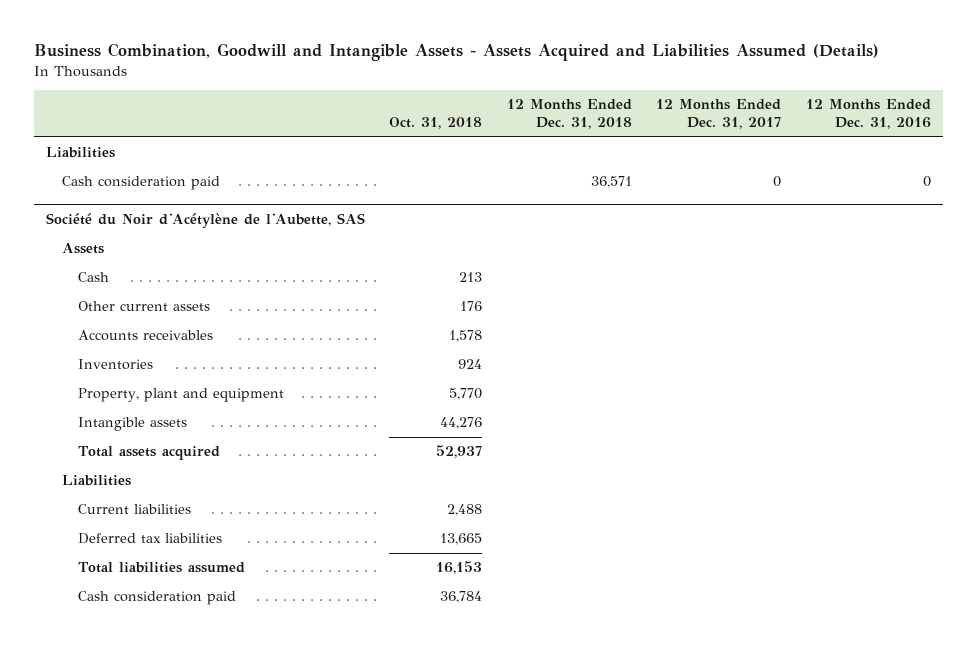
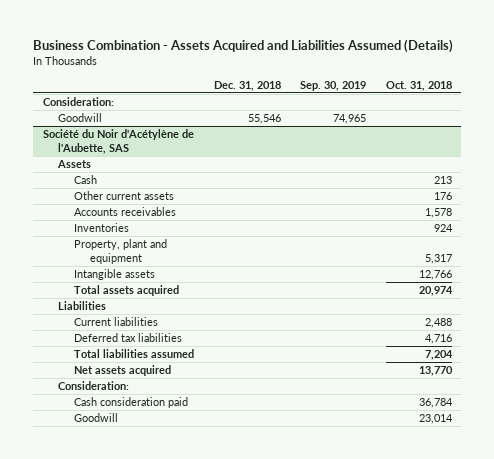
- Business Combination, Goodwill and Intangible Assets - Assets Acquired and Liabilities Assumed (Details)
+ Business Combination - Assets Acquired and Liabilities Assumed (Details)
- | Oct. 31, 2018 | 12 Months Ended Dec. 31, 2018 | 12 Months Ended Dec. 31, 2017 | 12 Months Ended Dec. 31, 2016
+ | Dec. 31, 2018 | Sep. 30, 2019 | Oct. 31, 2018
- Liabilities
- Cash consideration paid | | 36,571 | 0 | 0
+ Consideration:
+ Goodwill | 55,546 | 74,965 |
@ Société du Noir d'Acétylène de l'Aubette, SAS
- Property, plant and equipment | 5,770 | | |
- Intangible assets | 44,276 | | |
- Total assets acquired | 52,937 | | |
+ Property, plant and equipment | | | 5,317
+ Intangible assets | | | 12,766
+ Total assets acquired | | | 20,974
- Deferred tax liabilities | 13,665 | | |
- Total liabilities assumed | 16,153 | | |
+ Deferred tax liabilities | | | 4,716
+ Total liabilities assumed | | | 7,204
+ Net assets acquired | | | 13,770
+ Consideration:
+ Goodwill | | | 23,014

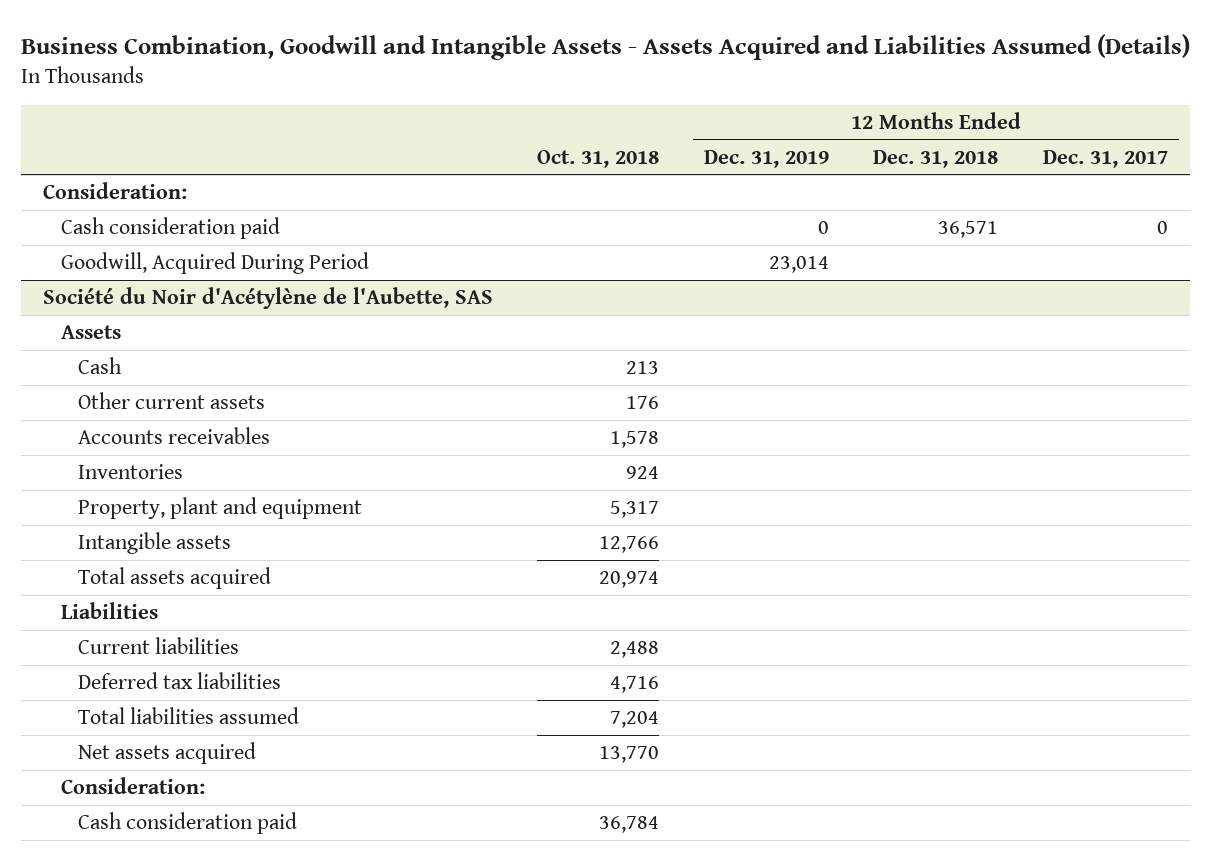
- Business Combination - Assets Acquired and Liabilities Assumed (Details)
+ Business Combination, Goodwill and Intangible Assets - Assets Acquired and Liabilities Assumed (Details)
- | Dec. 31, 2018 | Sep. 30, 2019 | Oct. 31, 2018
+ | Oct. 31, 2018 | 12 Months Ended Dec. 31, 2019 | 12 Months Ended Dec. 31, 2018 | 12 Months Ended Dec. 31, 2017
- Goodwill | 55,546 | 74,965 |
+ Cash consideration paid | | 0 | 36,571 | 0
+ Goodwill, Acquired During Period | | 23,014 | |
@ Société du Noir d'Acétylène de l'Aubette, SAS
- Goodwill | | | 23,014

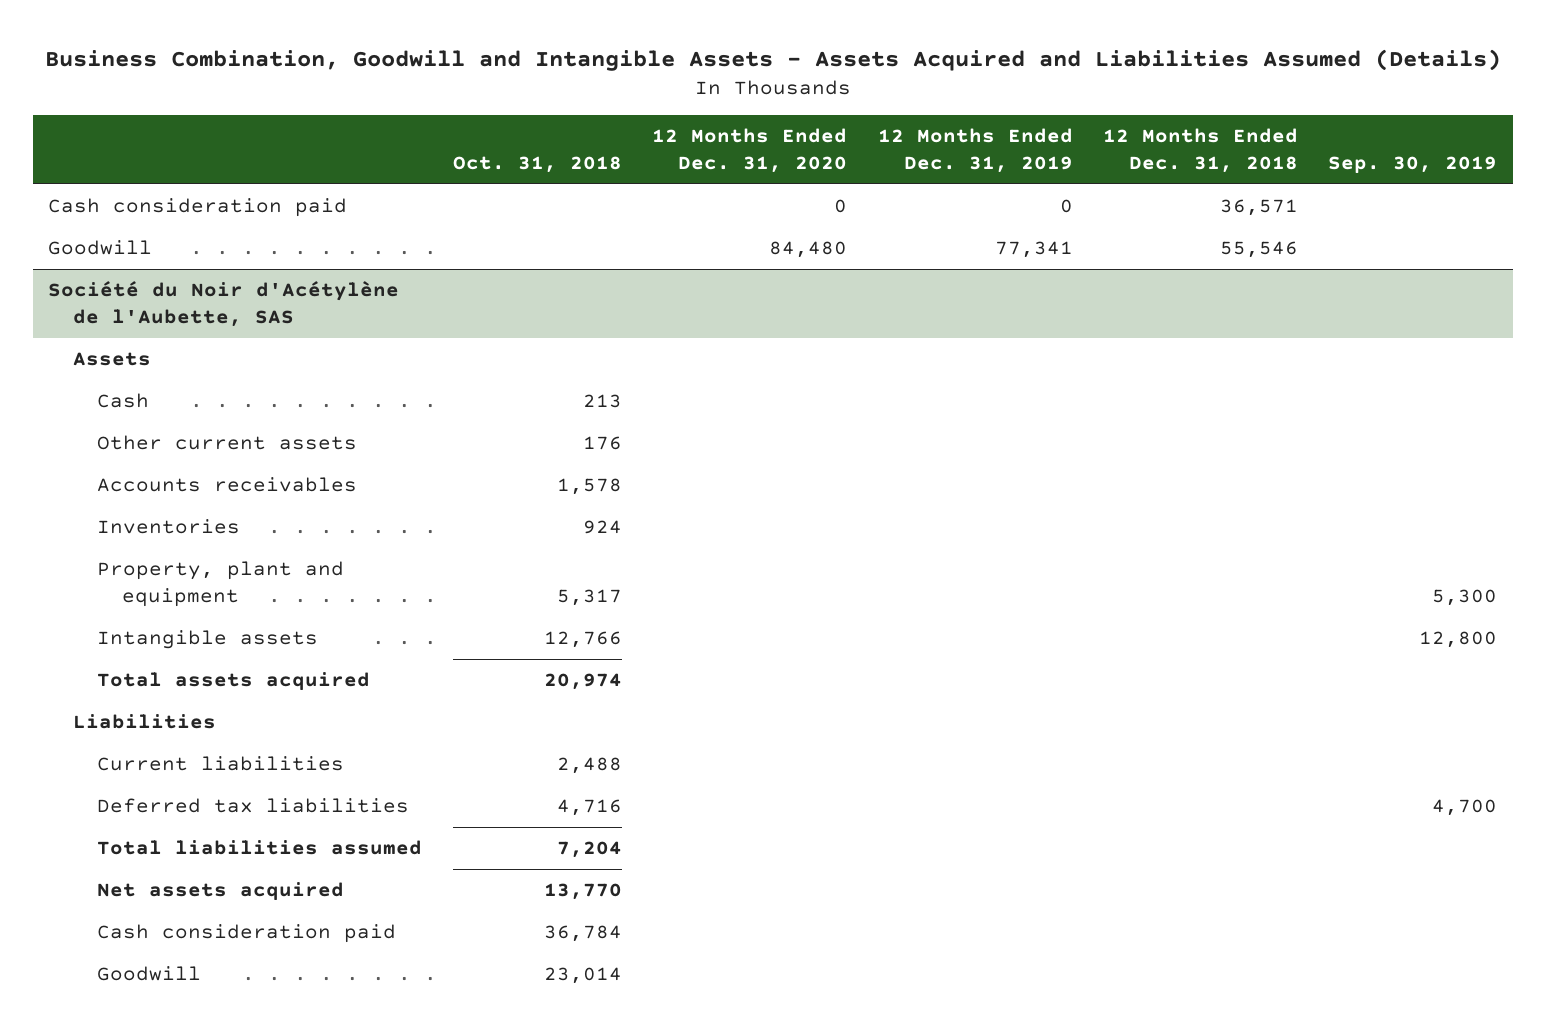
- | Oct. 31, 2018 | 12 Months Ended Dec. 31, 2019 | 12 Months Ended Dec. 31, 2018 | 12 Months Ended Dec. 31, 2017
+ | Oct. 31, 2018 | 12 Months Ended Dec. 31, 2020 | 12 Months Ended Dec. 31, 2019 | 12 Months Ended Dec. 31, 2018 | Sep. 30, 2019
- Consideration:
- Goodwill, Acquired During Period | | 23,014 | |
+ Goodwill | | 84,480 | 77,341 | 55,546 |
@ Société du Noir d'Acétylène de l'Aubette, SAS
- Consideration:
+ Goodwill | 23,014 | | | |

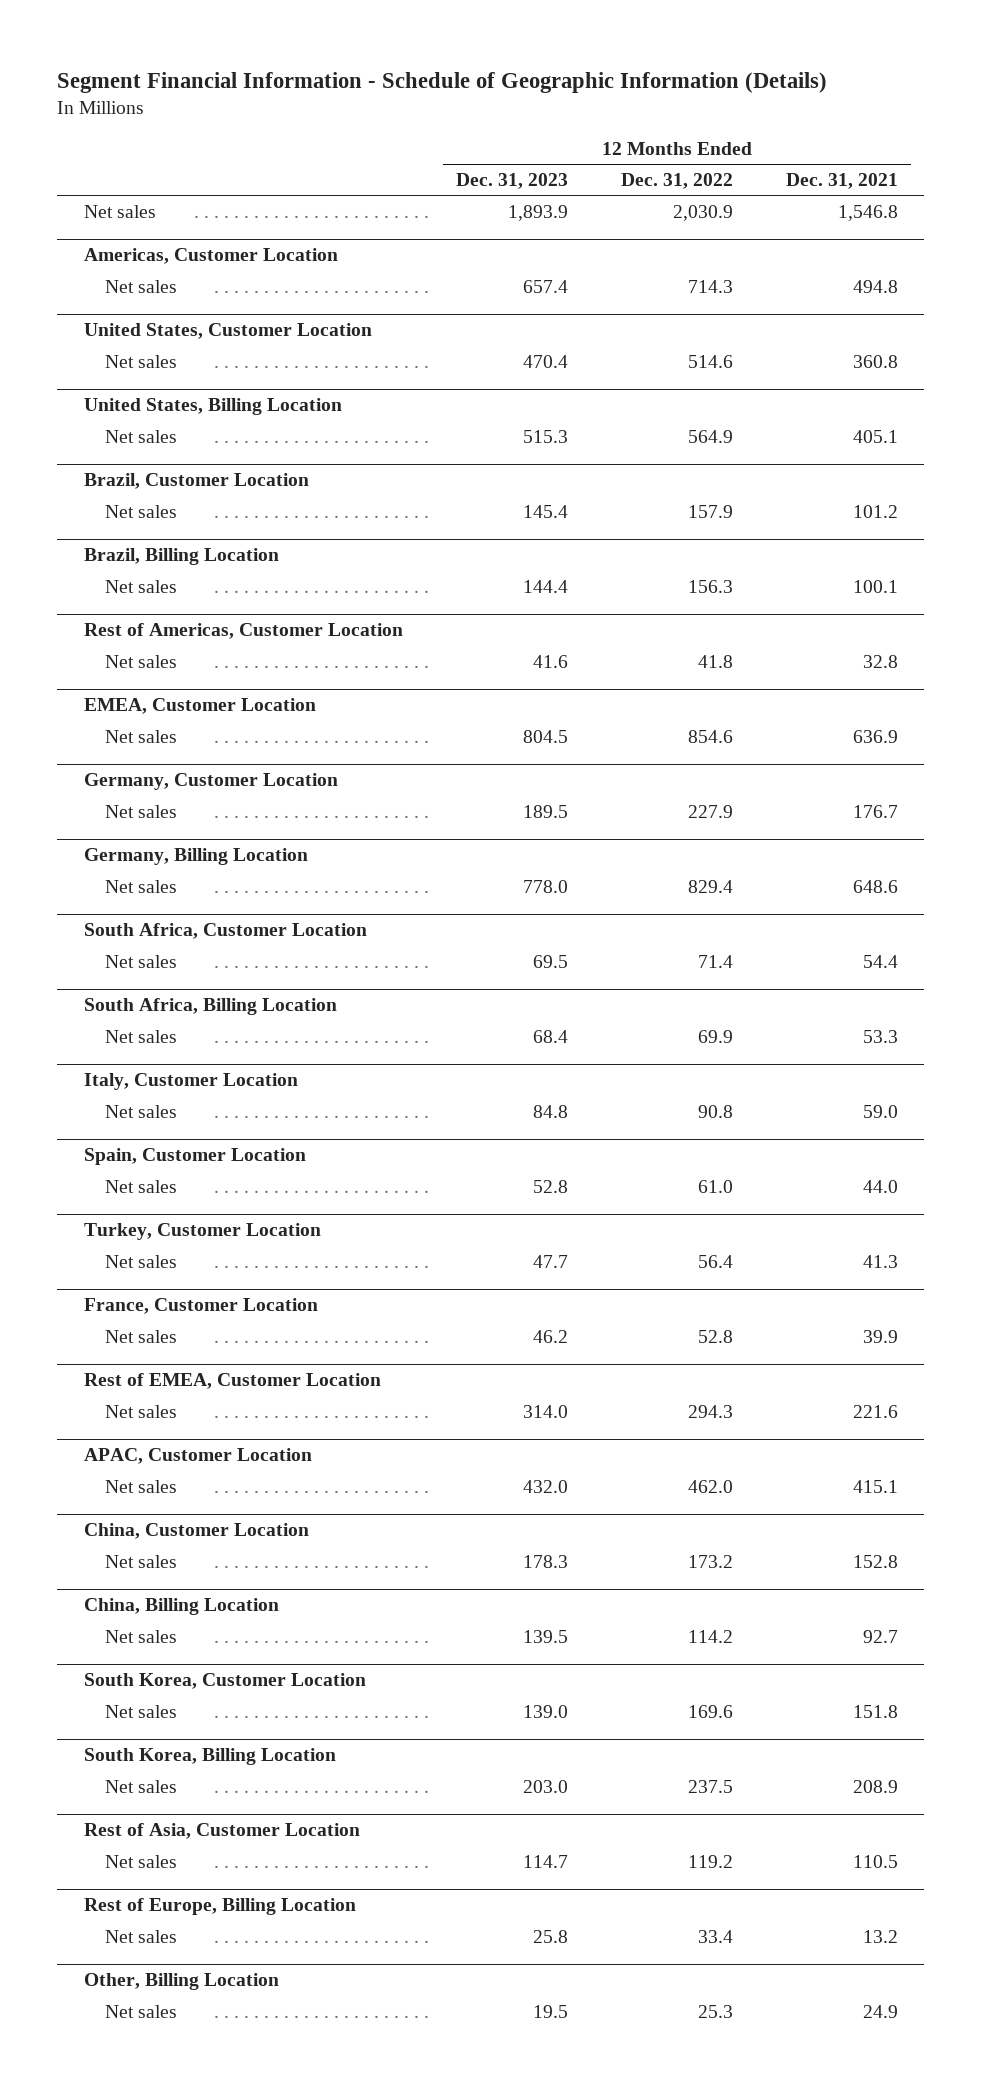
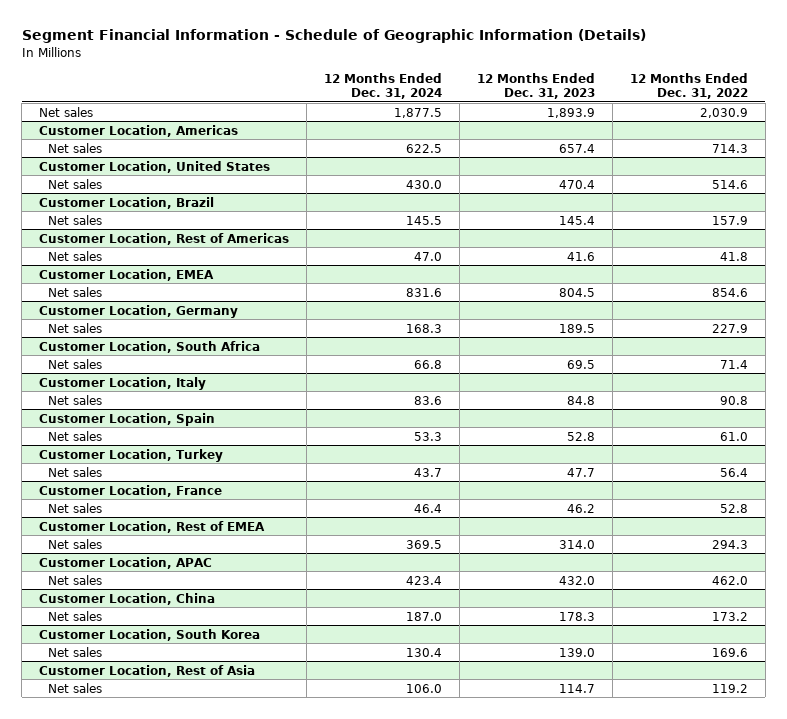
- | 12 Months Ended Dec. 31, 2023 | 12 Months Ended Dec. 31, 2022 | 12 Months Ended Dec. 31, 2021
+ | 12 Months Ended Dec. 31, 2024 | 12 Months Ended Dec. 31, 2023 | 12 Months Ended Dec. 31, 2022
- Americas, Customer Location
+ Customer Location, Americas
- United States, Customer Location
+ Customer Location, United States
- United States, Billing Location
- Net sales | 515.3 | 564.9 | 405.1
- Brazil, Customer Location
+ Customer Location, Brazil
- Brazil, Billing Location
- Net sales | 144.4 | 156.3 | 100.1
- Rest of Americas, Customer Location
+ Customer Location, Rest of Americas
- EMEA, Customer Location
+ Customer Location, EMEA
- Germany, Customer Location
+ Customer Location, Germany
- Germany, Billing Location
- Net sales | 778.0 | 829.4 | 648.6
- South Africa, Customer Location
+ Customer Location, South Africa
- South Africa, Billing Location
- Net sales | 68.4 | 69.9 | 53.3
- Italy, Customer Location
+ Customer Location, Italy
- Spain, Customer Location
+ Customer Location, Spain
- Turkey, Customer Location
+ Customer Location, Turkey
- France, Customer Location
+ Customer Location, France
- Rest of EMEA, Customer Location
+ Customer Location, Rest of EMEA
- APAC, Customer Location
+ Customer Location, APAC
- China, Customer Location
+ Customer Location, China
- China, Billing Location
- Net sales | 139.5 | 114.2 | 92.7
- South Korea, Customer Location
+ Customer Location, South Korea
- South Korea, Billing Location
- Net sales | 203.0 | 237.5 | 208.9
- Rest of Asia, Customer Location
+ Customer Location, Rest of Asia
- Rest of Europe, Billing Location
- Net sales | 25.8 | 33.4 | 13.2
- Other, Billing Location
- Net sales | 19.5 | 25.3 | 24.9

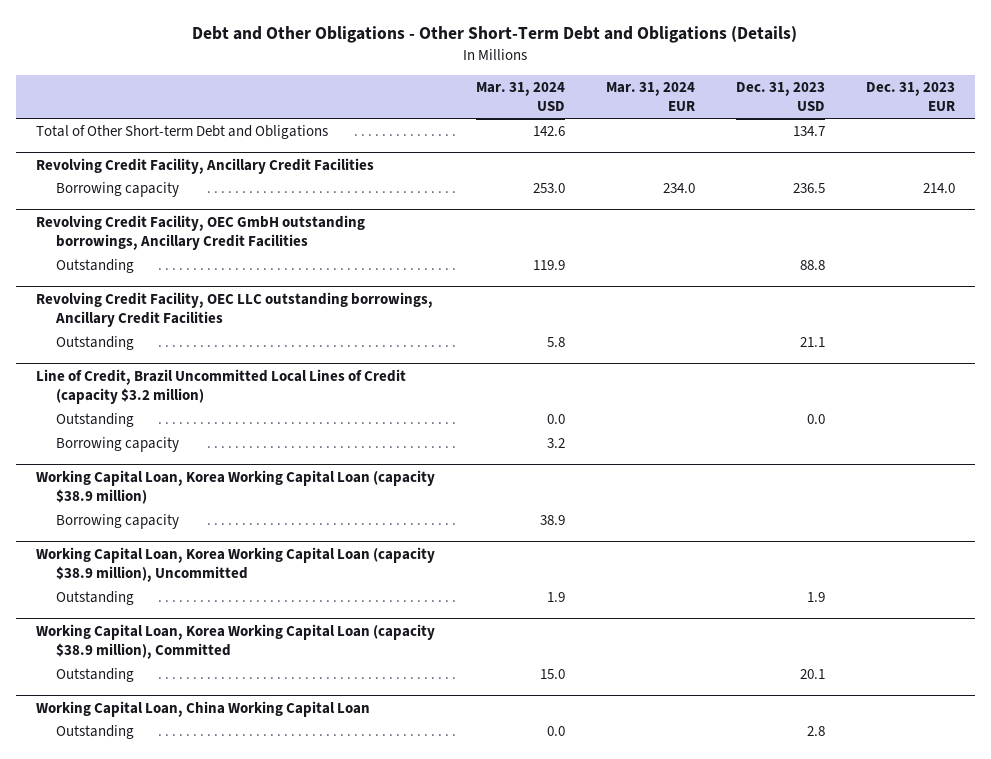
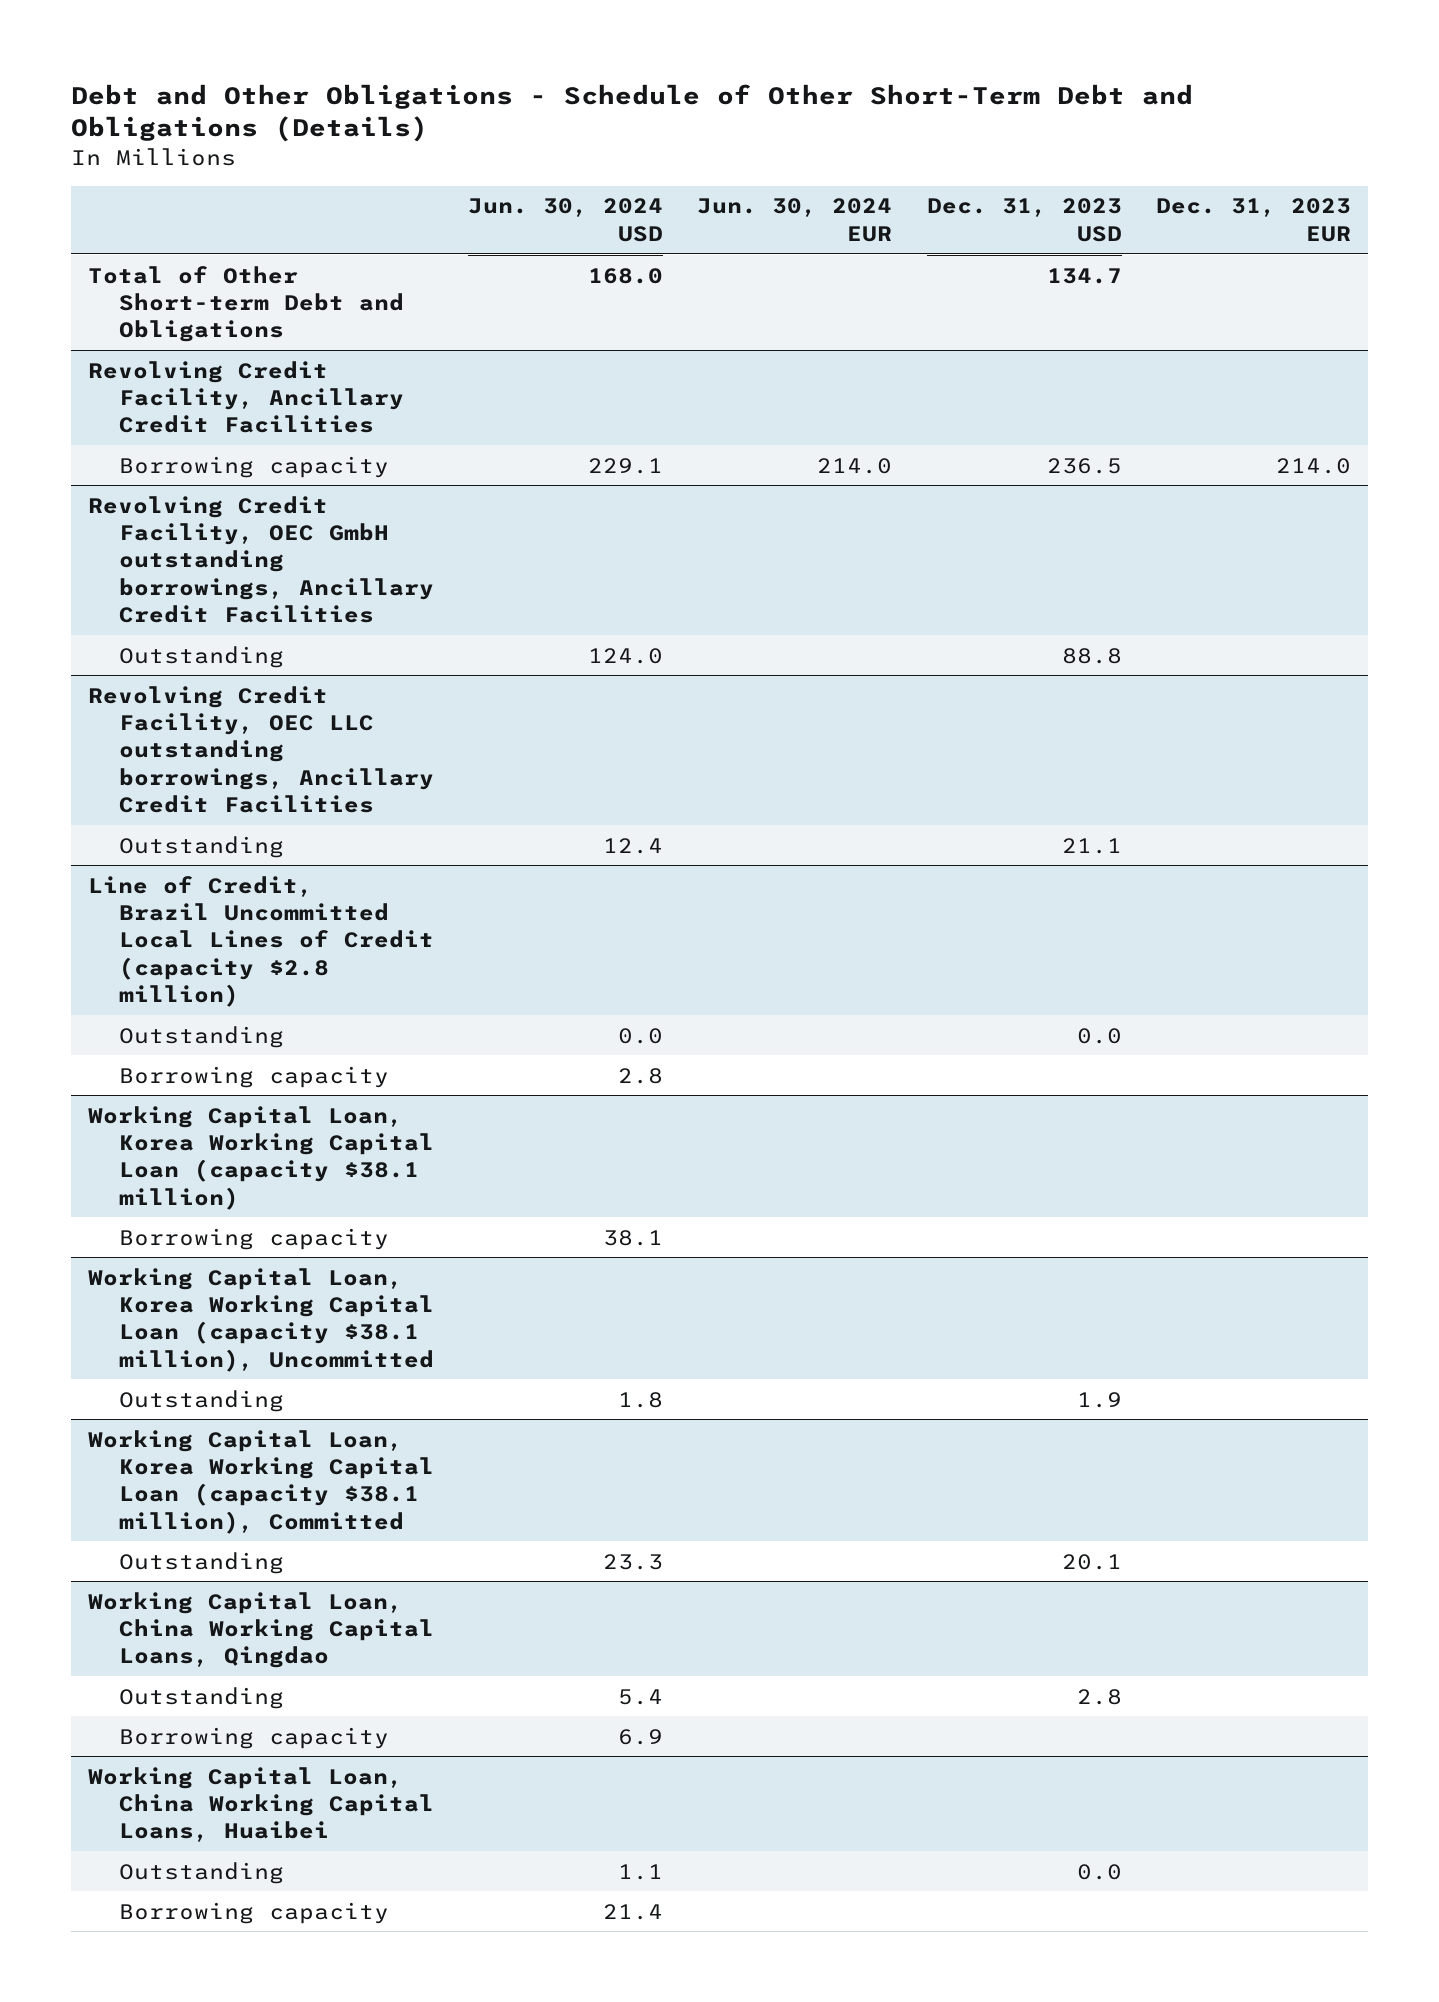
- Debt and Other Obligations - Other Short-Term Debt and Obligations (Details)
+ Debt and Other Obligations - Schedule of Other Short-Term Debt and Obligations (Details)
- | Mar. 31, 2024 USD | Mar. 31, 2024 EUR | Dec. 31, 2023 USD | Dec. 31, 2023 EUR
+ | Jun. 30, 2024 USD | Jun. 30, 2024 EUR | Dec. 31, 2023 USD | Dec. 31, 2023 EUR
- Line of Credit, Brazil Uncommitted Local Lines of Credit (capacity $3.2 million)
+ Line of Credit, Brazil Uncommitted Local Lines of Credit (capacity $2.8 million)
- Working Capital Loan, Korea Working Capital Loan (capacity $38.9 million)
+ Working Capital Loan, Korea Working Capital Loan (capacity $38.1 million)
- Working Capital Loan, Korea Working Capital Loan (capacity $38.9 million), Uncommitted
+ Working Capital Loan, Korea Working Capital Loan (capacity $38.1 million), Uncommitted
- Working Capital Loan, Korea Working Capital Loan (capacity $38.9 million), Committed
+ Working Capital Loan, Korea Working Capital Loan (capacity $38.1 million), Committed
- Working Capital Loan, China Working Capital Loan
+ Working Capital Loan, China Working Capital Loans, Qingdao
+ Borrowing capacity | 6.9 | | |
+ Working Capital Loan, China Working Capital Loans, Huaibei
+ Outstanding | 1.1 | | 0.0 |
+ Borrowing capacity | 21.4 | | |

